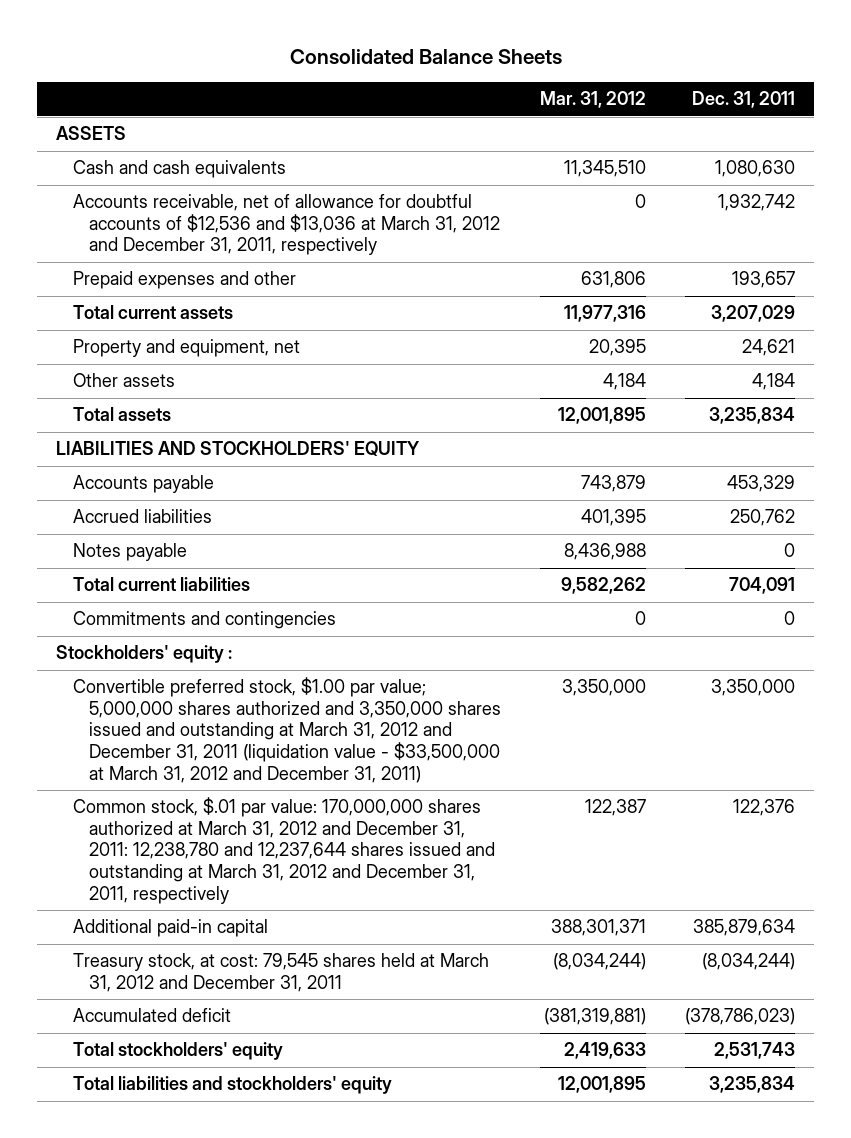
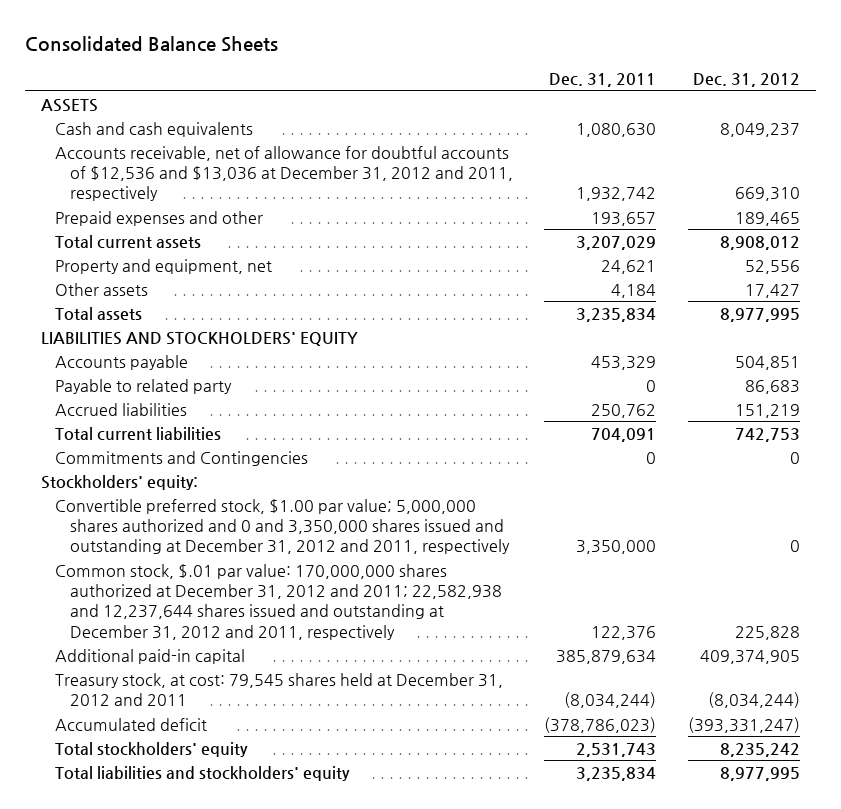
- | Mar. 31, 2012 | Dec. 31, 2011
+ | Dec. 31, 2011 | Dec. 31, 2012
- Accounts receivable, net of allowance for doubtful accounts of $12,536 and $13,036 at March 31, 2012 and December 31, 2011, respectively | 0 | 1,932,742
+ Accounts receivable, net of allowance for doubtful accounts of $12,536 and $13,036 at December 31, 2012 and 2011, respectively | 1,932,742 | 669,310
+ Payable to related party | 0 | 86,683
- Notes payable | 8,436,988 | 0
- Commitments and contingencies | 0 | 0
- Stockholders' equity :
- Convertible preferred stock, $1.00 par value; 5,000,000 shares authorized and 3,350,000 shares issued and outstanding at March 31, 2012 and December 31, 2011 (liquidation value - $33,500,000 at March 31, 2012 and December 31, 2011) | 3,350,000 | 3,350,000
- Common stock, $.01 par value: 170,000,000 shares authorized at March 31, 2012 and December 31, 2011: 12,238,780 and 12,237,644 shares issued and outstanding at March 31, 2012 and December 31, 2011, respectively | 122,387 | 122,376
+ Commitments and Contingencies | 0 | 0
+ Stockholders' equity:
+ Convertible preferred stock, $1.00 par value; 5,000,000 shares authorized and 0 and 3,350,000 shares issued and outstanding at December 31, 2012 and 2011, respectively | 3,350,000 | 0
+ Common stock, $.01 par value: 170,000,000 shares authorized at December 31, 2012 and 2011; 22,582,938 and 12,237,644 shares issued and outstanding at December 31, 2012 and 2011, respectively | 122,376 | 225,828
- Treasury stock, at cost: 79,545 shares held at March 31, 2012 and December 31, 2011 | (8,034,244) | (8,034,244)
+ Treasury stock, at cost: 79,545 shares held at December 31, 2012 and 2011 | (8,034,244) | (8,034,244)

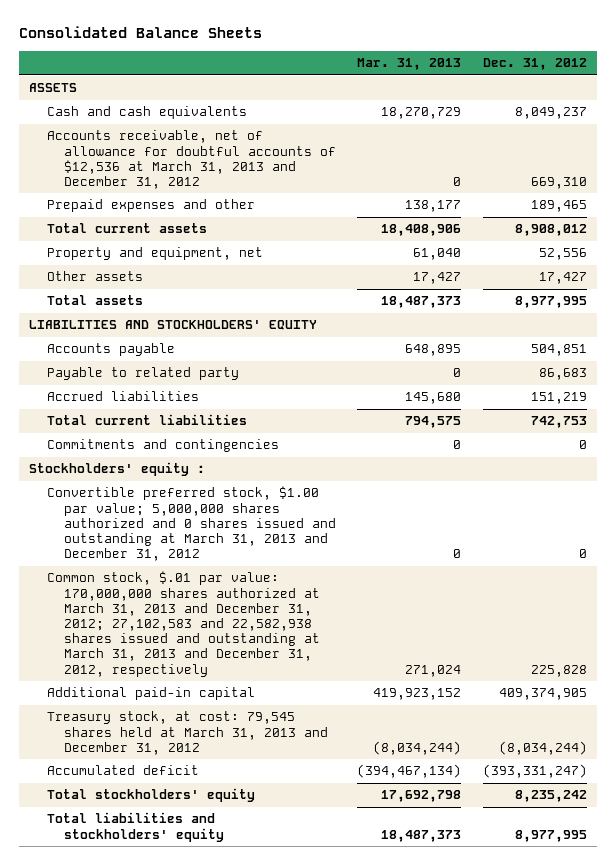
- | Dec. 31, 2011 | Dec. 31, 2012
+ | Mar. 31, 2013 | Dec. 31, 2012
- Accounts receivable, net of allowance for doubtful accounts of $12,536 and $13,036 at December 31, 2012 and 2011, respectively | 1,932,742 | 669,310
+ Accounts receivable, net of allowance for doubtful accounts of $12,536 at March 31, 2013 and December 31, 2012 | 0 | 669,310
- Commitments and Contingencies | 0 | 0
- Stockholders' equity:
- Convertible preferred stock, $1.00 par value; 5,000,000 shares authorized and 0 and 3,350,000 shares issued and outstanding at December 31, 2012 and 2011, respectively | 3,350,000 | 0
- Common stock, $.01 par value: 170,000,000 shares authorized at December 31, 2012 and 2011; 22,582,938 and 12,237,644 shares issued and outstanding at December 31, 2012 and 2011, respectively | 122,376 | 225,828
+ Commitments and contingencies | 0 | 0
+ Stockholders' equity :
+ Convertible preferred stock, $1.00 par value; 5,000,000 shares authorized and 0 shares issued and outstanding at March 31, 2013 and December 31, 2012 | 0 | 0
+ Common stock, $.01 par value: 170,000,000 shares authorized at March 31, 2013 and December 31, 2012; 27,102,583 and 22,582,938 shares issued and outstanding at March 31, 2013 and December 31, 2012, respectively | 271,024 | 225,828
- Treasury stock, at cost: 79,545 shares held at December 31, 2012 and 2011 | (8,034,244) | (8,034,244)
+ Treasury stock, at cost: 79,545 shares held at March 31, 2013 and December 31, 2012 | (8,034,244) | (8,034,244)

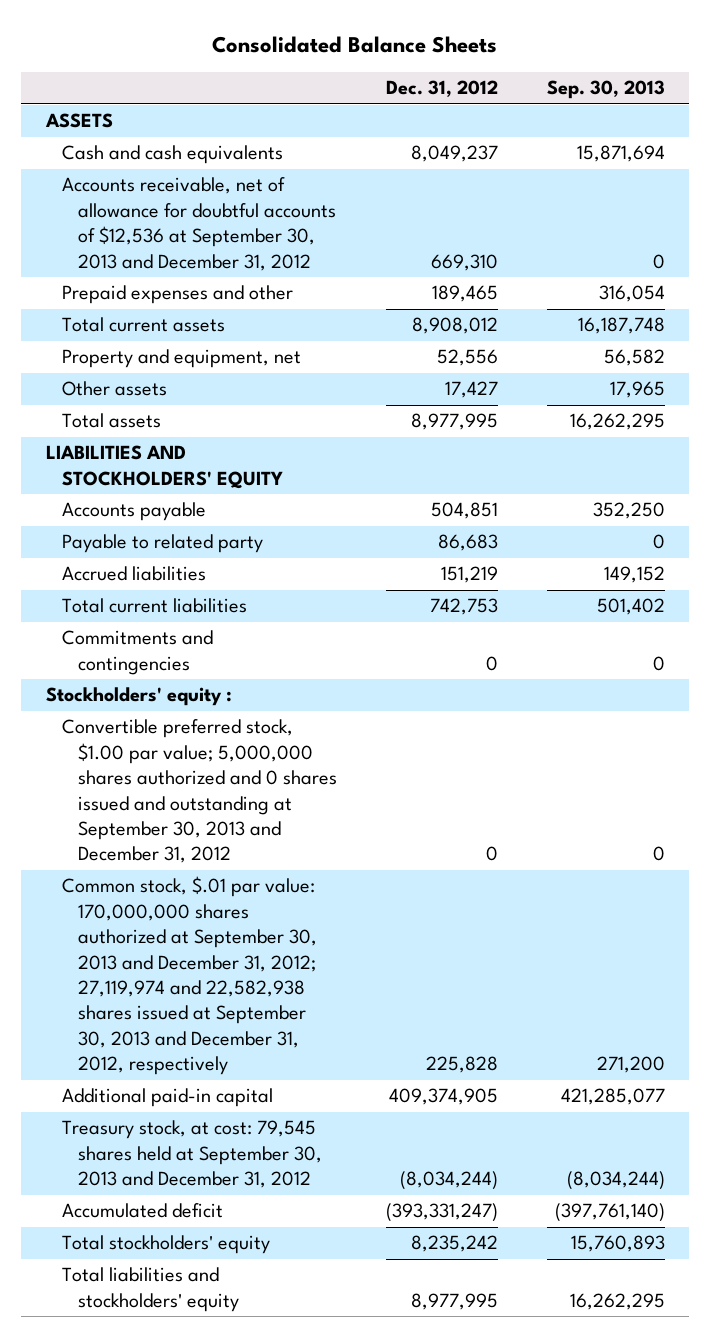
- | Mar. 31, 2013 | Dec. 31, 2012
+ | Dec. 31, 2012 | Sep. 30, 2013
- Accounts receivable, net of allowance for doubtful accounts of $12,536 at March 31, 2013 and December 31, 2012 | 0 | 669,310
+ Accounts receivable, net of allowance for doubtful accounts of $12,536 at September 30, 2013 and December 31, 2012 | 669,310 | 0
- Convertible preferred stock, $1.00 par value; 5,000,000 shares authorized and 0 shares issued and outstanding at March 31, 2013 and December 31, 2012 | 0 | 0
- Common stock, $.01 par value: 170,000,000 shares authorized at March 31, 2013 and December 31, 2012; 27,102,583 and 22,582,938 shares issued and outstanding at March 31, 2013 and December 31, 2012, respectively | 271,024 | 225,828
+ Convertible preferred stock, $1.00 par value; 5,000,000 shares authorized and 0 shares issued and outstanding at September 30, 2013 and December 31, 2012 | 0 | 0
+ Common stock, $.01 par value: 170,000,000 shares authorized at September 30, 2013 and December 31, 2012; 27,119,974 and 22,582,938 shares issued at September 30, 2013 and December 31, 2012, respectively | 225,828 | 271,200
- Treasury stock, at cost: 79,545 shares held at March 31, 2013 and December 31, 2012 | (8,034,244) | (8,034,244)
+ Treasury stock, at cost: 79,545 shares held at September 30, 2013 and December 31, 2012 | (8,034,244) | (8,034,244)

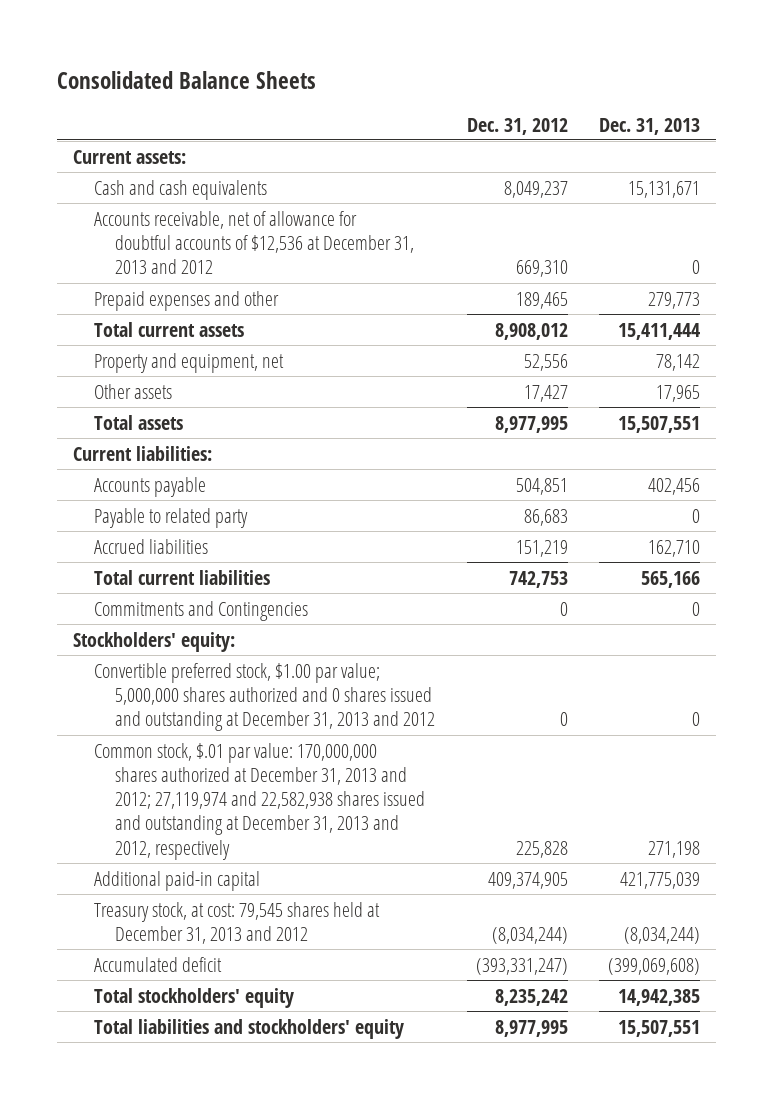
- | Dec. 31, 2012 | Sep. 30, 2013
+ | Dec. 31, 2012 | Dec. 31, 2013
- ASSETS
+ Current assets:
- Accounts receivable, net of allowance for doubtful accounts of $12,536 at September 30, 2013 and December 31, 2012 | 669,310 | 0
+ Accounts receivable, net of allowance for doubtful accounts of $12,536 at December 31, 2013 and 2012 | 669,310 | 0
- LIABILITIES AND STOCKHOLDERS' EQUITY
+ Current liabilities:
- Commitments and contingencies | 0 | 0
- Stockholders' equity :
- Convertible preferred stock, $1.00 par value; 5,000,000 shares authorized and 0 shares issued and outstanding at September 30, 2013 and December 31, 2012 | 0 | 0
- Common stock, $.01 par value: 170,000,000 shares authorized at September 30, 2013 and December 31, 2012; 27,119,974 and 22,582,938 shares issued at September 30, 2013 and December 31, 2012, respectively | 225,828 | 271,200
+ Commitments and Contingencies | 0 | 0
+ Stockholders' equity:
+ Convertible preferred stock, $1.00 par value; 5,000,000 shares authorized and 0 shares issued and outstanding at December 31, 2013 and 2012 | 0 | 0
+ Common stock, $.01 par value: 170,000,000 shares authorized at December 31, 2013 and 2012; 27,119,974 and 22,582,938 shares issued and outstanding at December 31, 2013 and 2012, respectively | 225,828 | 271,198
- Treasury stock, at cost: 79,545 shares held at September 30, 2013 and December 31, 2012 | (8,034,244) | (8,034,244)
+ Treasury stock, at cost: 79,545 shares held at December 31, 2013 and 2012 | (8,034,244) | (8,034,244)

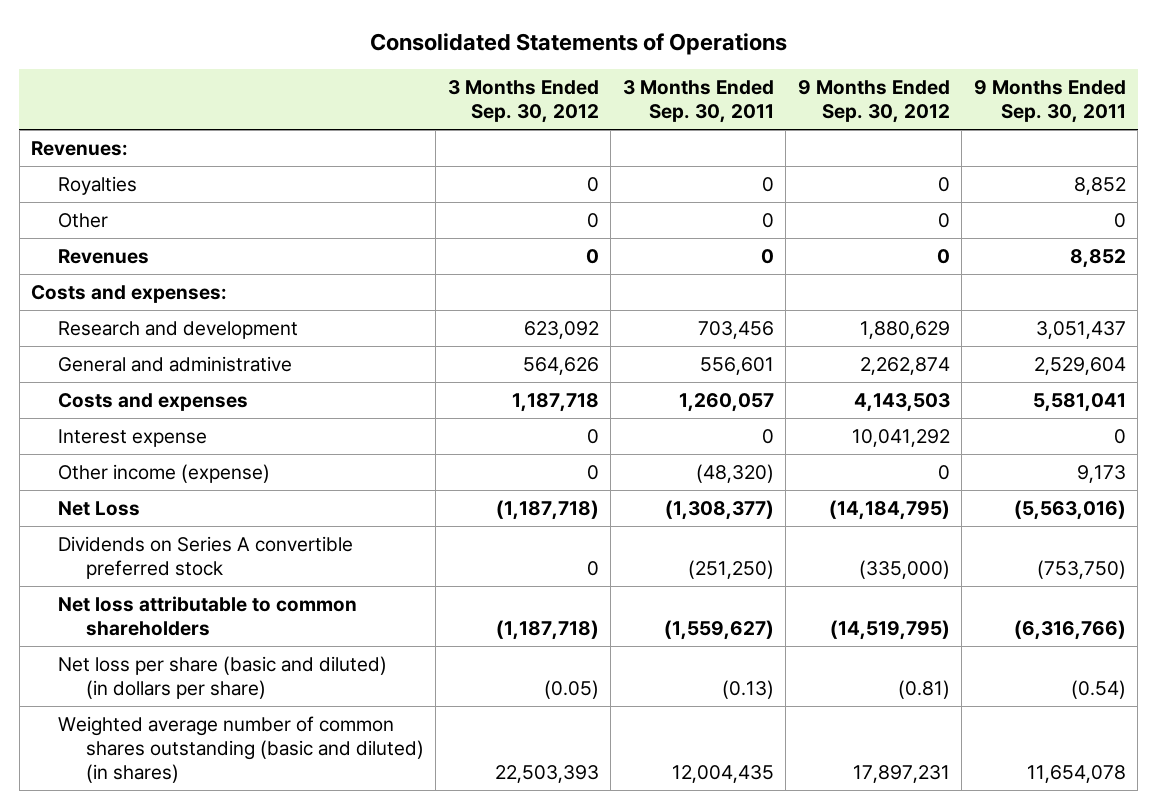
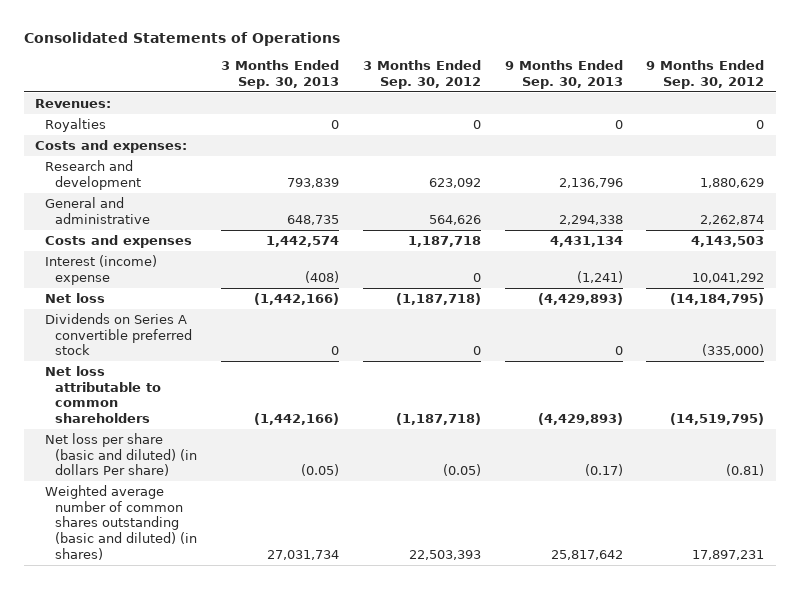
- | 3 Months Ended Sep. 30, 2012 | 3 Months Ended Sep. 30, 2011 | 9 Months Ended Sep. 30, 2012 | 9 Months Ended Sep. 30, 2011
+ | 3 Months Ended Sep. 30, 2013 | 3 Months Ended Sep. 30, 2012 | 9 Months Ended Sep. 30, 2013 | 9 Months Ended Sep. 30, 2012
- Other | 0 | 0 | 0 | 0
- Revenues | 0 | 0 | 0 | 8,852
- Interest expense | 0 | 0 | 10,041,292 | 0
- Other income (expense) | 0 | (48,320) | 0 | 9,173
- Net Loss | (1,187,718) | (1,308,377) | (14,184,795) | (5,563,016)
+ Interest (income) expense | (408) | 0 | (1,241) | 10,041,292
+ Net loss | (1,442,166) | (1,187,718) | (4,429,893) | (14,184,795)
- Net loss per share (basic and diluted) (in dollars per share) | (0.05) | (0.13) | (0.81) | (0.54)
+ Net loss per share (basic and diluted) (in dollars Per share) | (0.05) | (0.05) | (0.17) | (0.81)

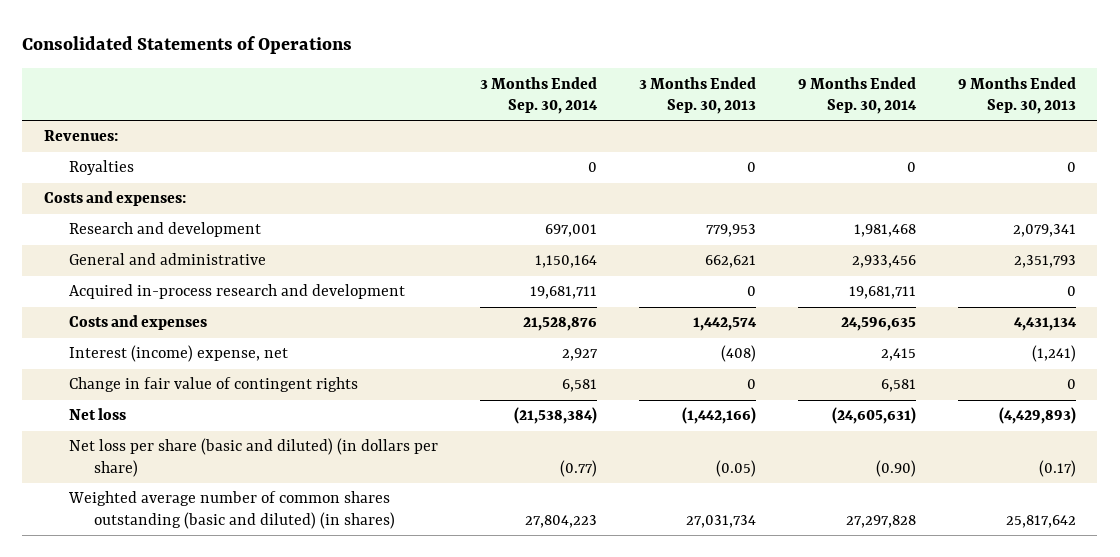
- | 3 Months Ended Sep. 30, 2013 | 3 Months Ended Sep. 30, 2012 | 9 Months Ended Sep. 30, 2013 | 9 Months Ended Sep. 30, 2012
+ | 3 Months Ended Sep. 30, 2014 | 3 Months Ended Sep. 30, 2013 | 9 Months Ended Sep. 30, 2014 | 9 Months Ended Sep. 30, 2013
- Research and development | 793,839 | 623,092 | 2,136,796 | 1,880,629
- General and administrative | 648,735 | 564,626 | 2,294,338 | 2,262,874
+ Research and development | 697,001 | 779,953 | 1,981,468 | 2,079,341
+ General and administrative | 1,150,164 | 662,621 | 2,933,456 | 2,351,793
+ Acquired in-process research and development | 19,681,711 | 0 | 19,681,711 | 0
- Interest (income) expense | (408) | 0 | (1,241) | 10,041,292
+ Interest (income) expense, net | 2,927 | (408) | 2,415 | (1,241)
+ Change in fair value of contingent rights | 6,581 | 0 | 6,581 | 0
- Dividends on Series A convertible preferred stock | 0 | 0 | 0 | (335,000)
- Net loss attributable to common shareholders | (1,442,166) | (1,187,718) | (4,429,893) | (14,519,795)
- Net loss per share (basic and diluted) (in dollars Per share) | (0.05) | (0.05) | (0.17) | (0.81)
+ Net loss per share (basic and diluted) (in dollars per share) | (0.77) | (0.05) | (0.90) | (0.17)

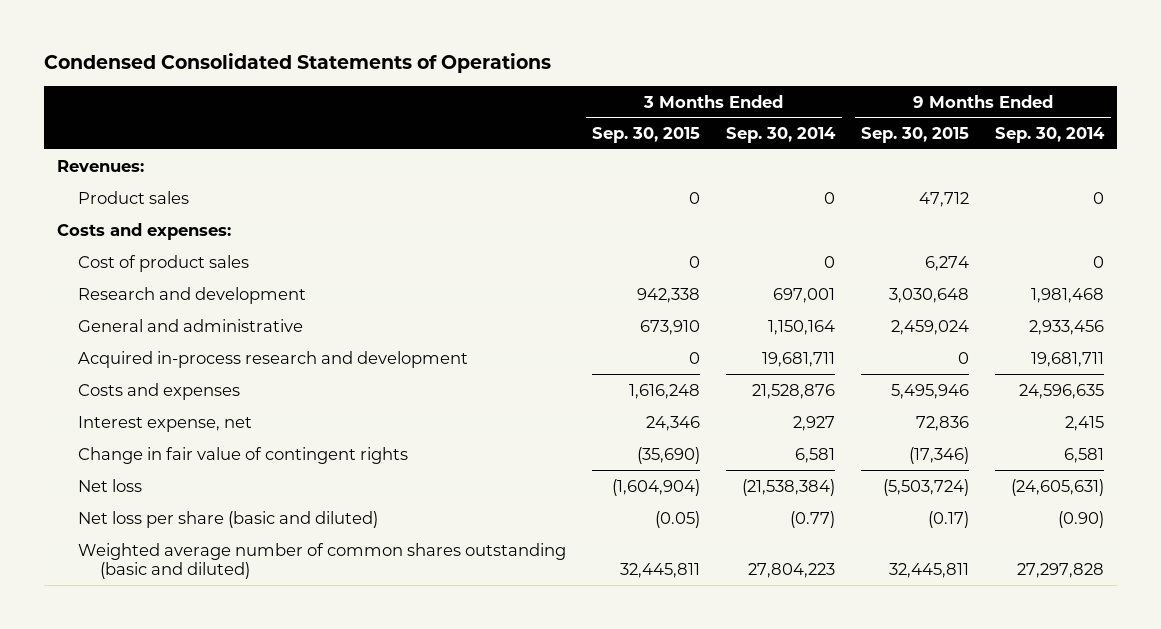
- Consolidated Statements of Operations
+ Condensed Consolidated Statements of Operations
- | 3 Months Ended Sep. 30, 2014 | 3 Months Ended Sep. 30, 2013 | 9 Months Ended Sep. 30, 2014 | 9 Months Ended Sep. 30, 2013
+ | 3 Months Ended Sep. 30, 2015 | 3 Months Ended Sep. 30, 2014 | 9 Months Ended Sep. 30, 2015 | 9 Months Ended Sep. 30, 2014
- Royalties | 0 | 0 | 0 | 0
+ Product sales | 0 | 0 | 47,712 | 0
+ Cost of product sales | 0 | 0 | 6,274 | 0
- Interest (income) expense, net | 2,927 | (408) | 2,415 | (1,241)
+ Interest expense, net | 24,346 | 2,927 | 72,836 | 2,415
- Net loss per share (basic and diluted) (in dollars per share) | (0.77) | (0.05) | (0.90) | (0.17)
- Weighted average number of common shares outstanding (basic and diluted) (in shares) | 27,804,223 | 27,031,734 | 27,297,828 | 25,817,642
+ Net loss per share (basic and diluted) | (0.05) | (0.77) | (0.17) | (0.90)
+ Weighted average number of common shares outstanding (basic and diluted) | 32,445,811 | 27,804,223 | 32,445,811 | 27,297,828

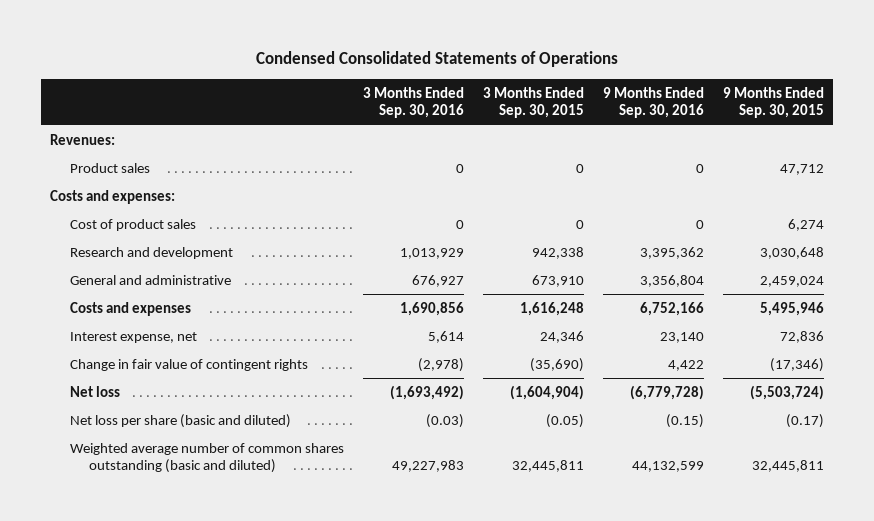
- | 3 Months Ended Sep. 30, 2015 | 3 Months Ended Sep. 30, 2014 | 9 Months Ended Sep. 30, 2015 | 9 Months Ended Sep. 30, 2014
+ | 3 Months Ended Sep. 30, 2016 | 3 Months Ended Sep. 30, 2015 | 9 Months Ended Sep. 30, 2016 | 9 Months Ended Sep. 30, 2015
- Acquired in-process research and development | 0 | 19,681,711 | 0 | 19,681,711

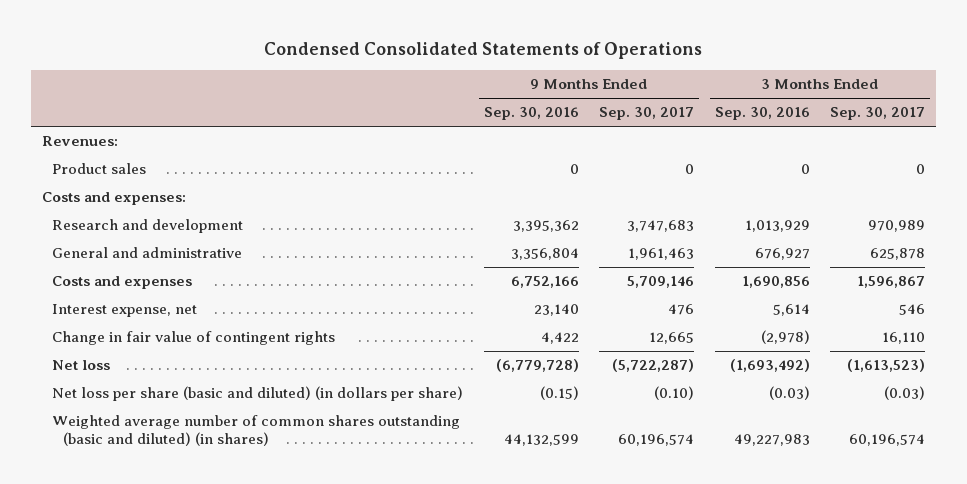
- | 3 Months Ended Sep. 30, 2016 | 3 Months Ended Sep. 30, 2015 | 9 Months Ended Sep. 30, 2016 | 9 Months Ended Sep. 30, 2015
+ | 9 Months Ended Sep. 30, 2016 | 9 Months Ended Sep. 30, 2017 | 3 Months Ended Sep. 30, 2016 | 3 Months Ended Sep. 30, 2017
- Cost of product sales | 0 | 0 | 0 | 6,274
- Net loss per share (basic and diluted) | (0.03) | (0.05) | (0.15) | (0.17)
- Weighted average number of common shares outstanding (basic and diluted) | 49,227,983 | 32,445,811 | 44,132,599 | 32,445,811
+ Net loss per share (basic and diluted) (in dollars per share) | (0.15) | (0.10) | (0.03) | (0.03)
+ Weighted average number of common shares outstanding (basic and diluted) (in shares) | 44,132,599 | 60,196,574 | 49,227,983 | 60,196,574

